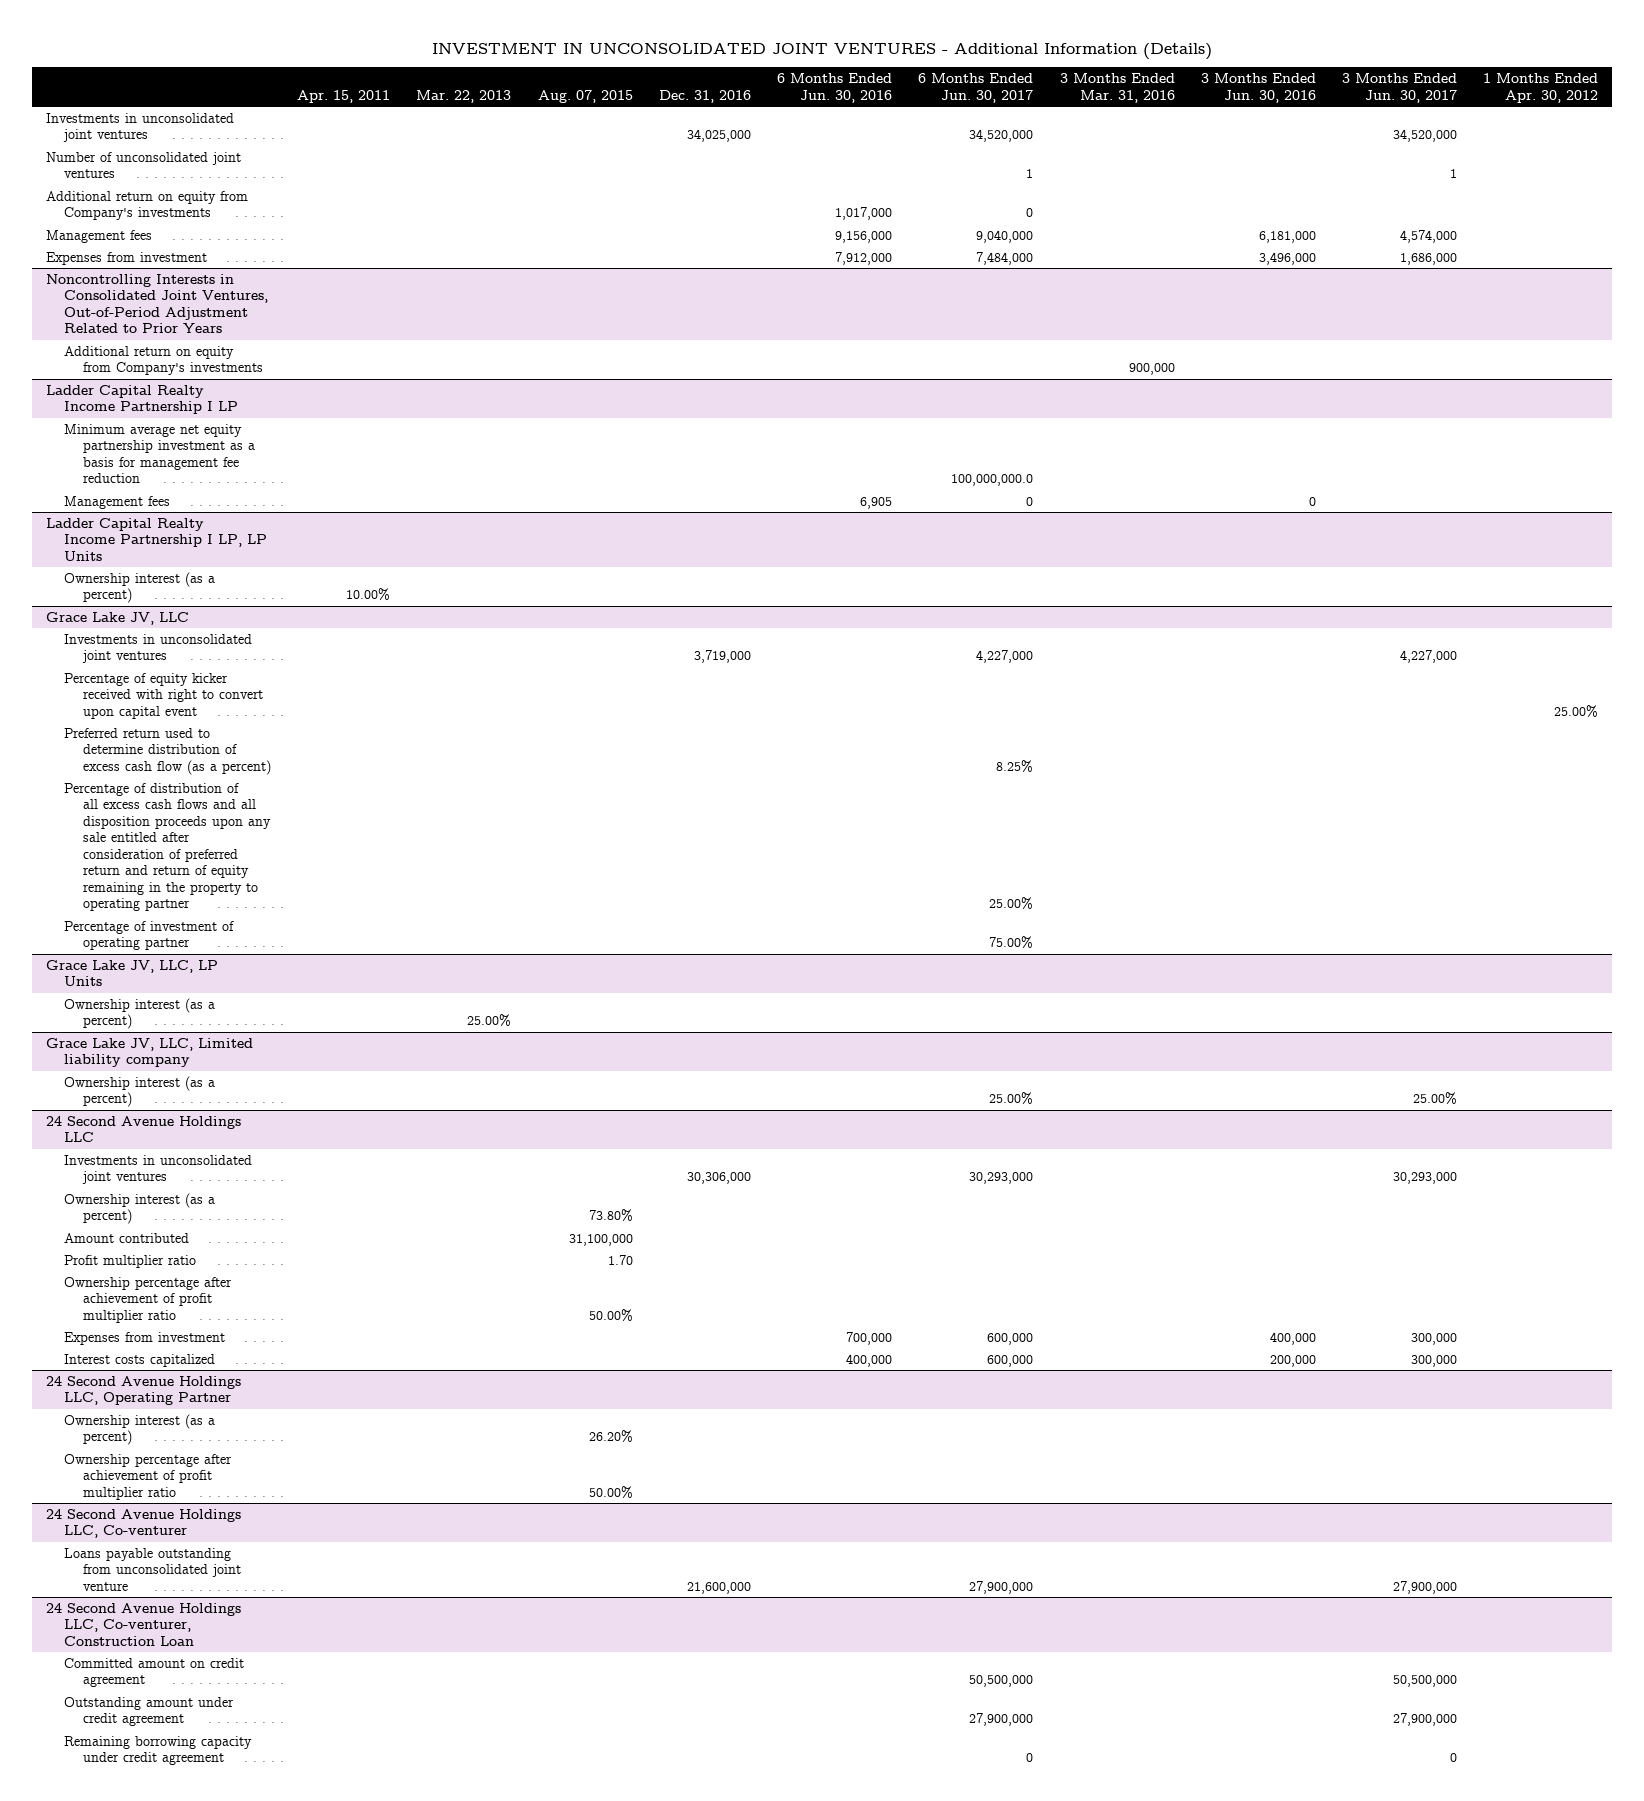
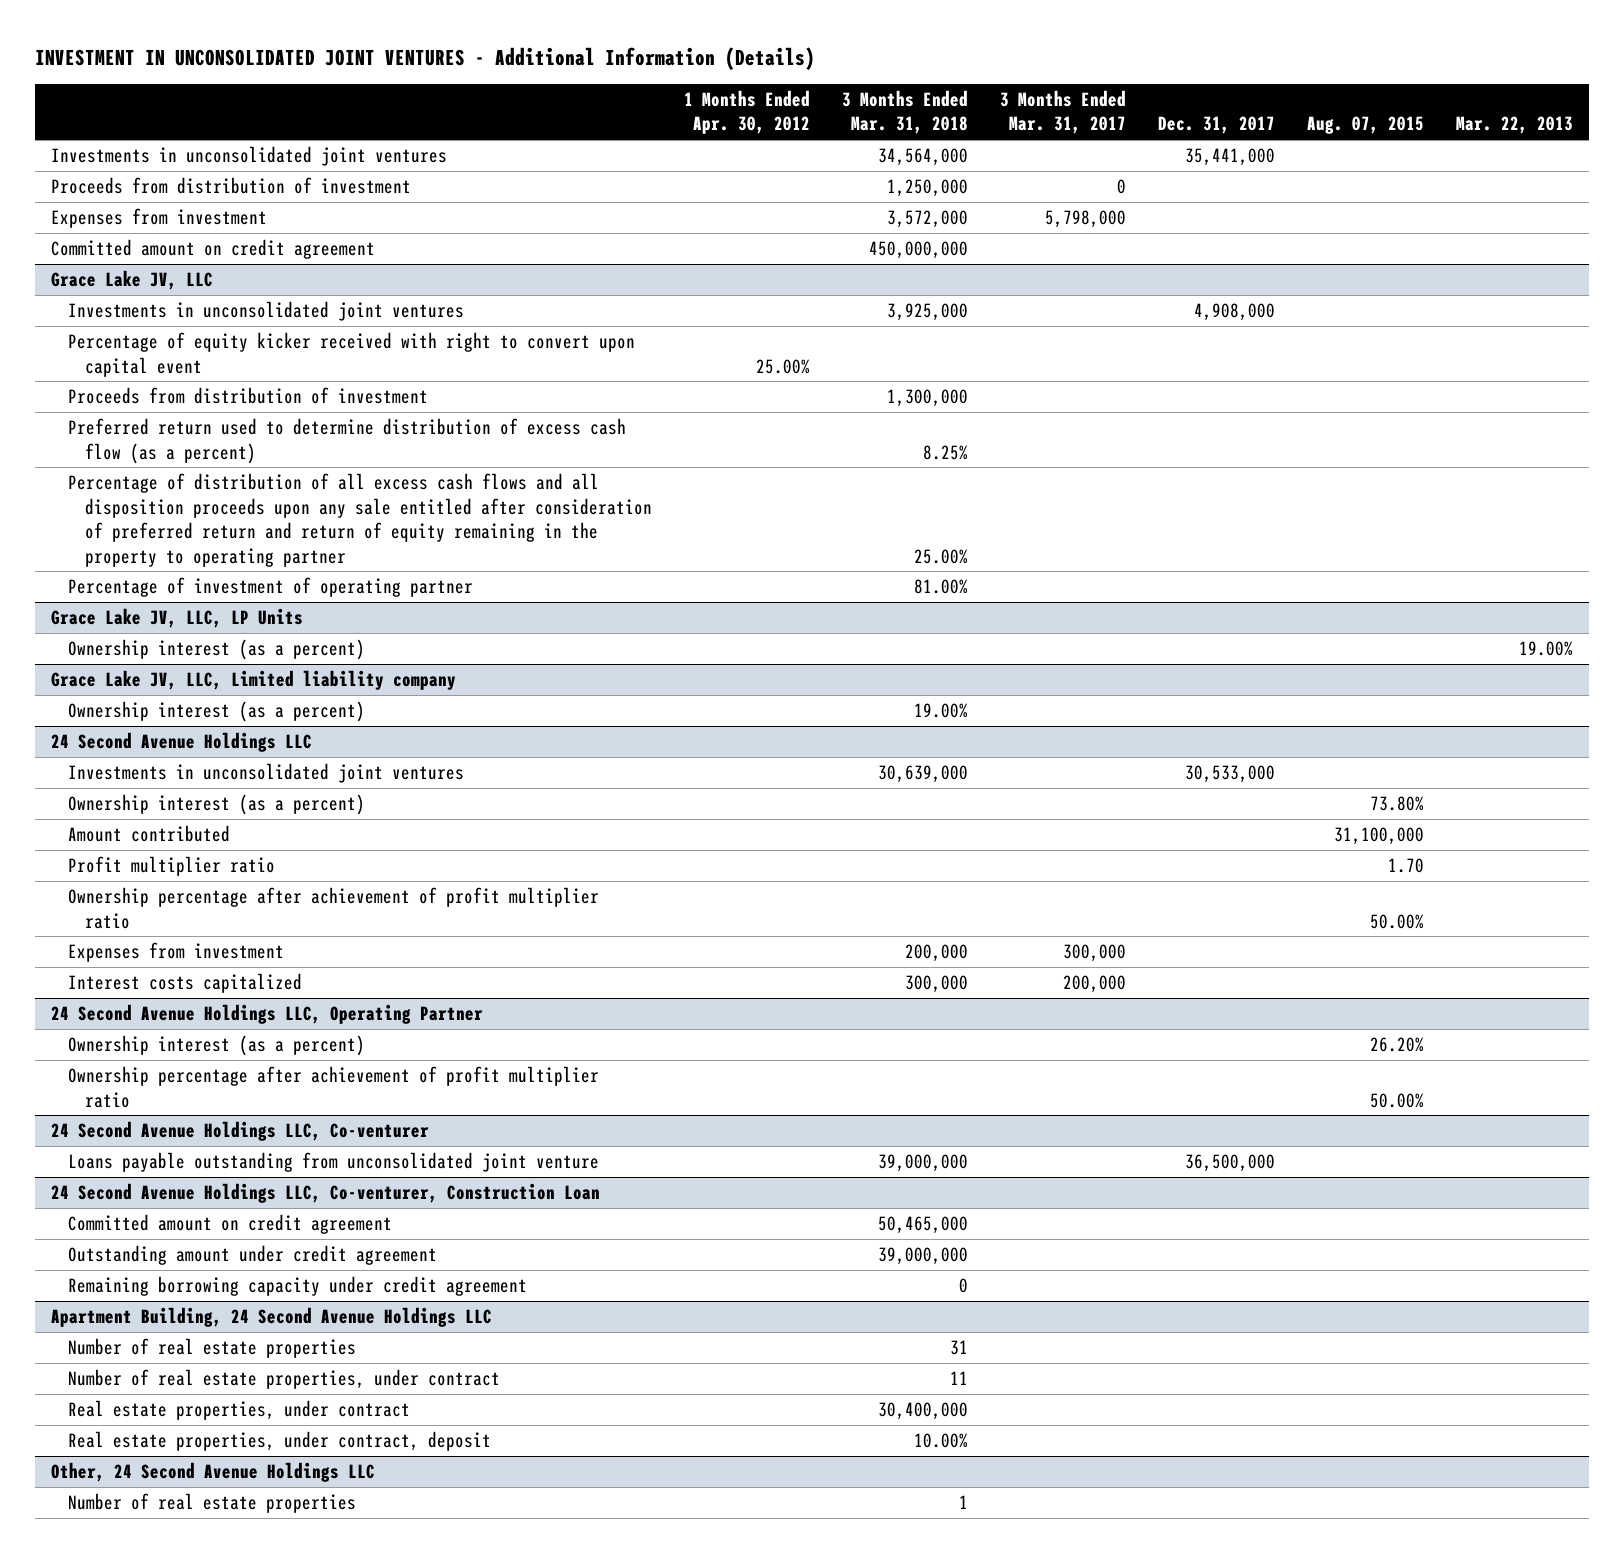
- | Apr. 15, 2011 | Mar. 22, 2013 | Aug. 07, 2015 | Dec. 31, 2016 | 6 Months Ended Jun. 30, 2016 | 6 Months Ended Jun. 30, 2017 | 3 Months Ended Mar. 31, 2016 | 3 Months Ended Jun. 30, 2016 | 3 Months Ended Jun. 30, 2017 | 1 Months Ended Apr. 30, 2012
+ | 1 Months Ended Apr. 30, 2012 | 3 Months Ended Mar. 31, 2018 | 3 Months Ended Mar. 31, 2017 | Dec. 31, 2017 | Aug. 07, 2015 | Mar. 22, 2013
- Number of unconsolidated joint ventures | | | | | | 1 | | | 1 |
- Additional return on equity from Company's investments | | | | | 1,017,000 | 0 | | | |
- Management fees | | | | | 9,156,000 | 9,040,000 | | 6,181,000 | 4,574,000 |
+ Proceeds from distribution of investment | | 1,250,000 | 0 | | |
- Noncontrolling Interests in Consolidated Joint Ventures, Out-of-Period Adjustment Related to Prior Years
- Additional return on equity from Company's investments | | | | | | | 900,000 | | |
- Ladder Capital Realty Income Partnership I LP
- Minimum average net equity partnership investment as a basis for management fee reduction | | | | | | 100,000,000.0 | | | |
- Management fees | | | | | 6,905 | 0 | | 0 | |
- Ladder Capital Realty Income Partnership I LP, LP Units
- Ownership interest (as a percent) | 10.00% | | | | | | | | |
+ Committed amount on credit agreement | | 450,000,000 | | | |
@ Grace Lake JV, LLC
+ Proceeds from distribution of investment | | 1,300,000 | | | |
@ Grace Lake JV, LLC, LP Units
- Ownership interest (as a percent) | | 25.00% | | | | | | | |
+ Ownership interest (as a percent) | | | | | | 19.00%
+ Apartment Building, 24 Second Avenue Holdings LLC
+ Number of real estate properties | | 31 | | | |
+ Number of real estate properties, under contract | | 11 | | | |
+ Real estate properties, under contract | | 30,400,000 | | | |
+ Real estate properties, under contract, deposit | | 10.00% | | | |
+ Other, 24 Second Avenue Holdings LLC
+ Number of real estate properties | | 1 | | | |

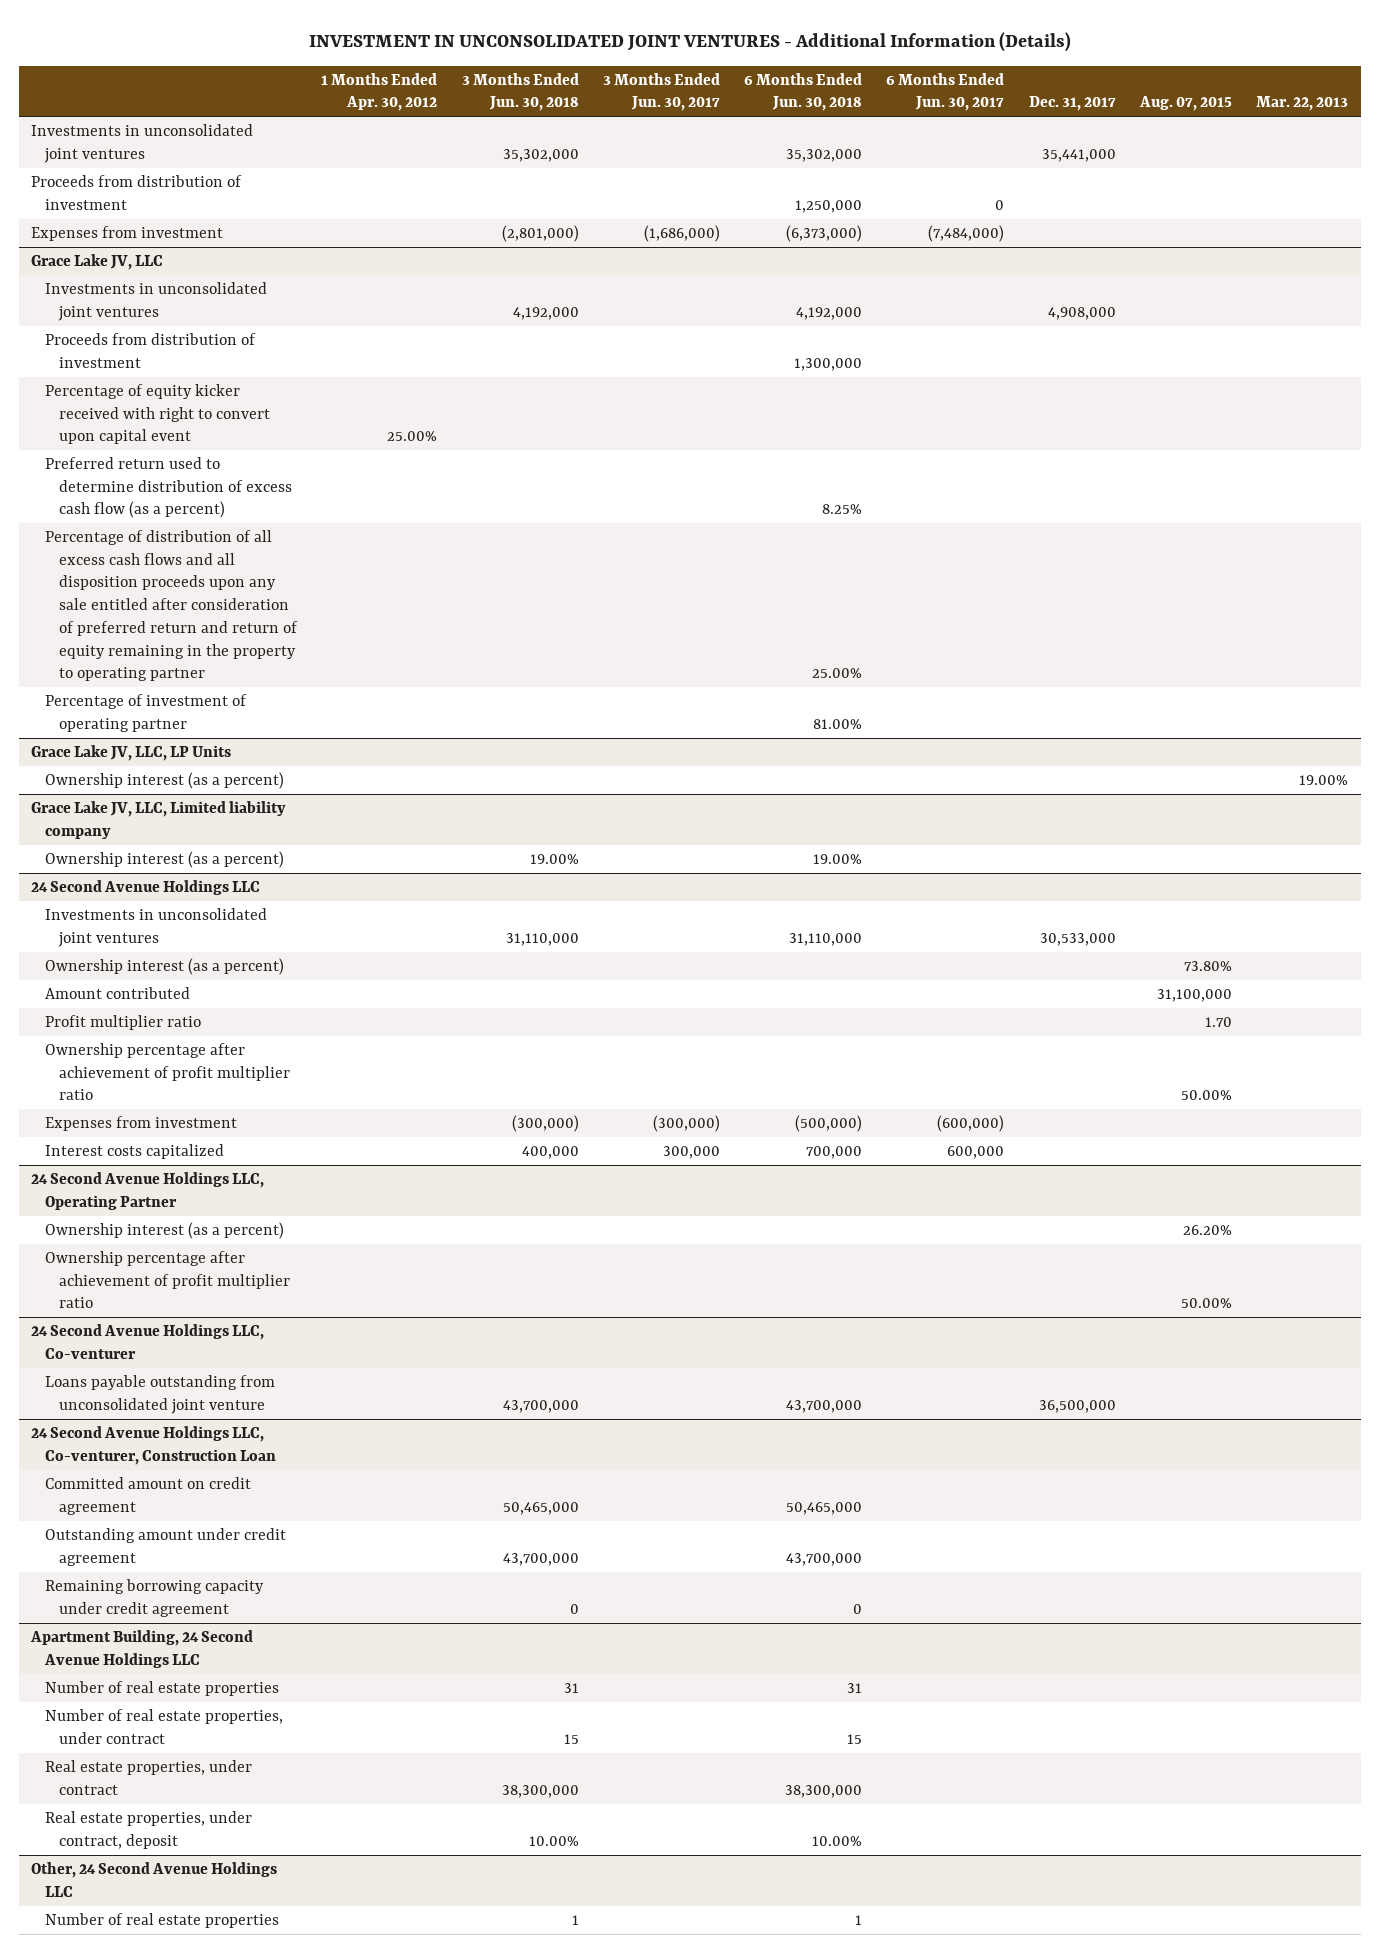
- | 1 Months Ended Apr. 30, 2012 | 3 Months Ended Mar. 31, 2018 | 3 Months Ended Mar. 31, 2017 | Dec. 31, 2017 | Aug. 07, 2015 | Mar. 22, 2013
+ | 1 Months Ended Apr. 30, 2012 | 3 Months Ended Jun. 30, 2018 | 3 Months Ended Jun. 30, 2017 | 6 Months Ended Jun. 30, 2018 | 6 Months Ended Jun. 30, 2017 | Dec. 31, 2017 | Aug. 07, 2015 | Mar. 22, 2013
- Committed amount on credit agreement | | 450,000,000 | | | |
@ Grace Lake JV, LLC
moved down: Percentage of equity kicker received with right to convert upon capital event | 25.00% | | | | | | |

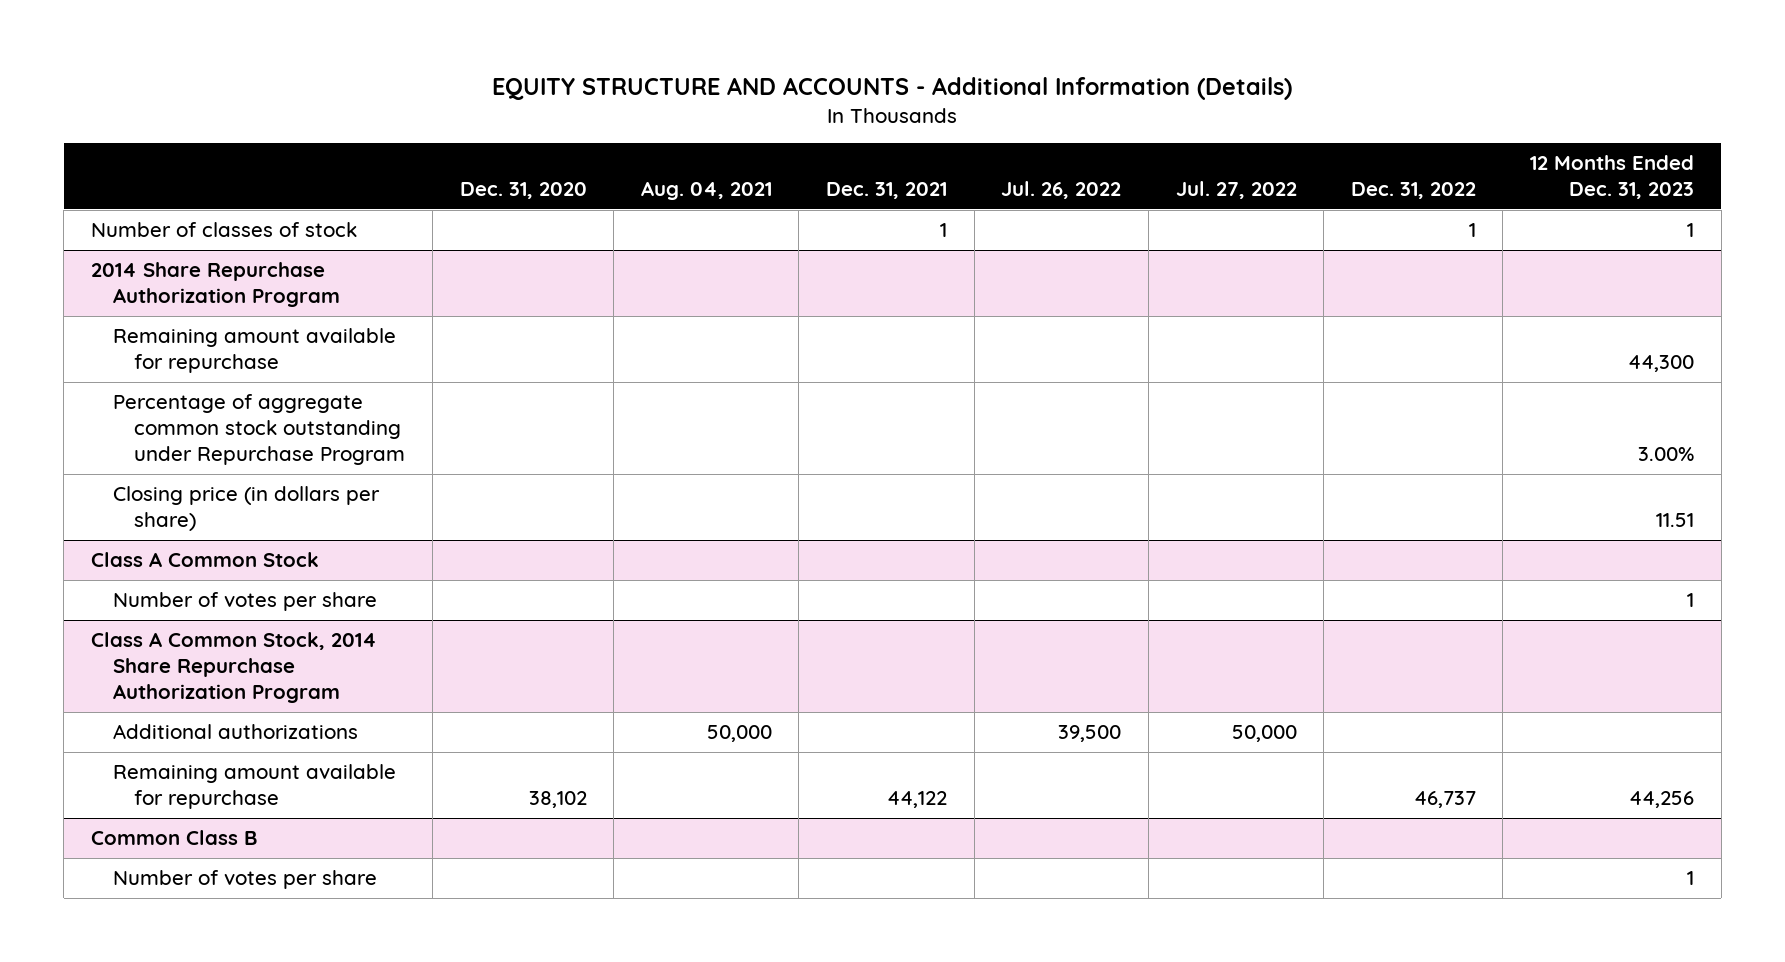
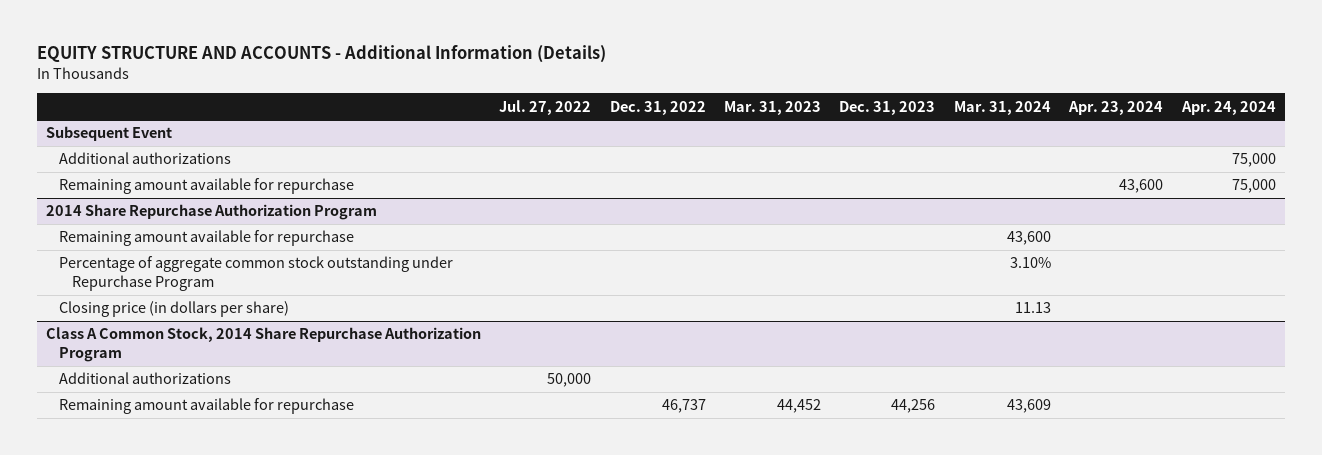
- | Dec. 31, 2020 | Aug. 04, 2021 | Dec. 31, 2021 | Jul. 26, 2022 | Jul. 27, 2022 | Dec. 31, 2022 | 12 Months Ended Dec. 31, 2023
+ | Jul. 27, 2022 | Dec. 31, 2022 | Mar. 31, 2023 | Dec. 31, 2023 | Mar. 31, 2024 | Apr. 23, 2024 | Apr. 24, 2024
- Number of classes of stock | | | 1 | | | 1 | 1
+ Subsequent Event
+ Additional authorizations | | | | | | | 75,000
+ Remaining amount available for repurchase | | | | | | 43,600 | 75,000
- Class A Common Stock
- Number of votes per share | | | | | | | 1
- Common Class B
- Number of votes per share | | | | | | | 1

